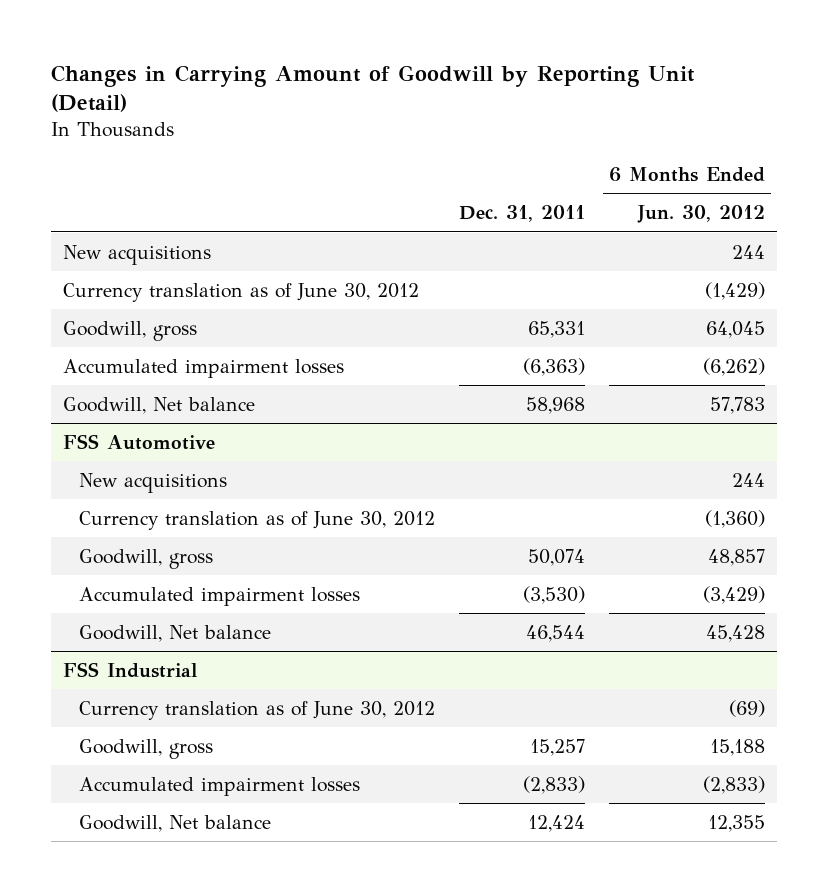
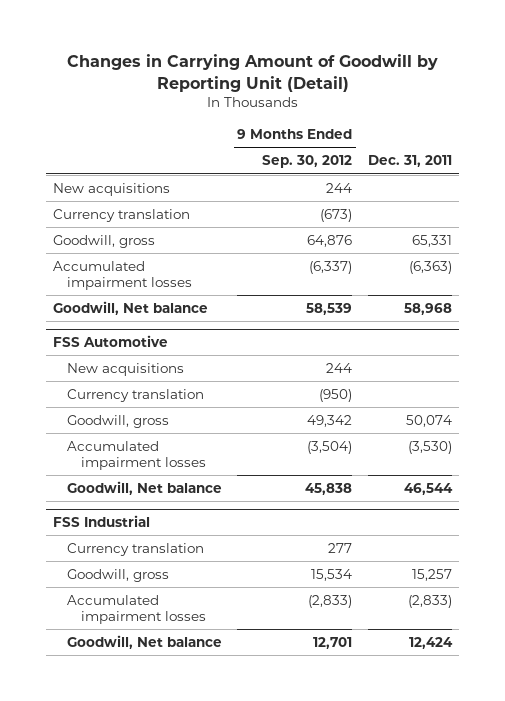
- | Dec. 31, 2011 | 6 Months Ended Jun. 30, 2012
+ | 9 Months Ended Sep. 30, 2012 | Dec. 31, 2011
- Currency translation as of June 30, 2012 | | (1,429)
+ Currency translation | (673) |
@ FSS Automotive
- Currency translation as of June 30, 2012 | | (1,360)
+ Currency translation | (950) |
@ FSS Industrial
- Currency translation as of June 30, 2012 | | (69)
+ Currency translation | 277 |

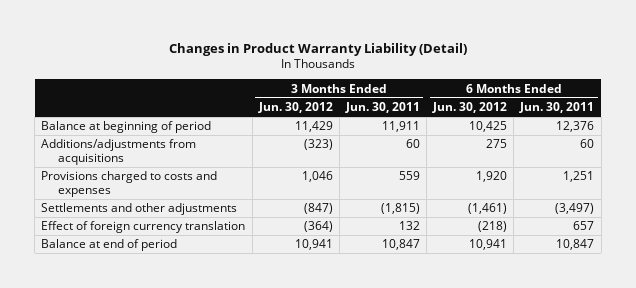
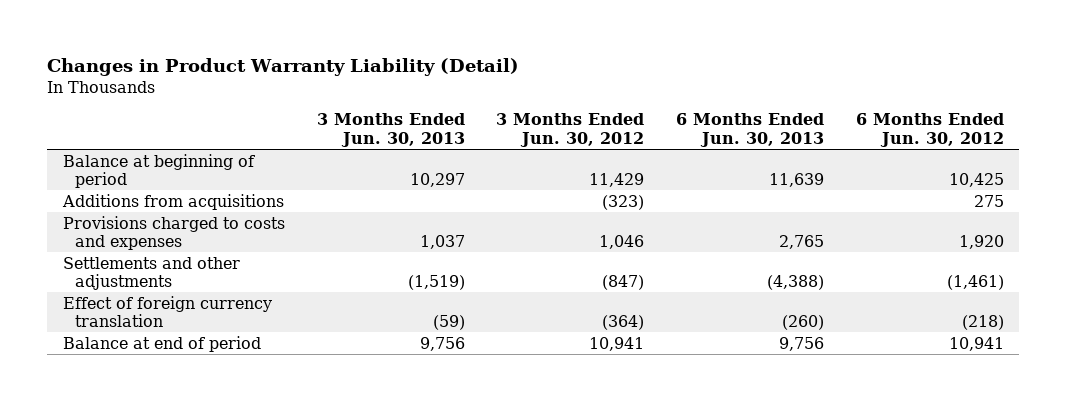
- | 3 Months Ended Jun. 30, 2012 | 3 Months Ended Jun. 30, 2011 | 6 Months Ended Jun. 30, 2012 | 6 Months Ended Jun. 30, 2011
+ | 3 Months Ended Jun. 30, 2013 | 3 Months Ended Jun. 30, 2012 | 6 Months Ended Jun. 30, 2013 | 6 Months Ended Jun. 30, 2012
- Additions/adjustments from acquisitions | (323) | 60 | 275 | 60
+ Additions from acquisitions | | (323) | | 275

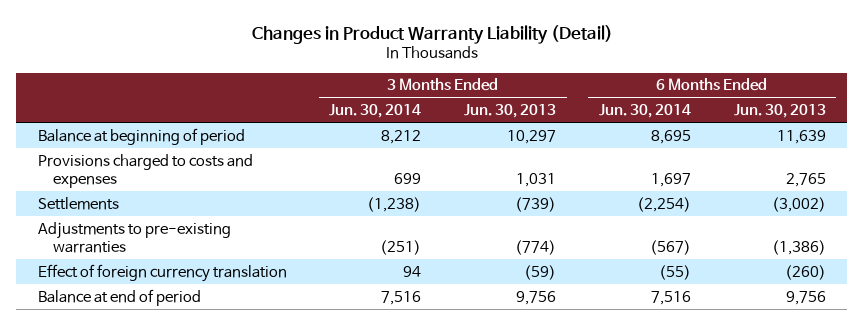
- | 3 Months Ended Jun. 30, 2013 | 3 Months Ended Jun. 30, 2012 | 6 Months Ended Jun. 30, 2013 | 6 Months Ended Jun. 30, 2012
+ | 3 Months Ended Jun. 30, 2014 | 3 Months Ended Jun. 30, 2013 | 6 Months Ended Jun. 30, 2014 | 6 Months Ended Jun. 30, 2013
- Additions from acquisitions | | (323) | | 275
- Provisions charged to costs and expenses | 1,037 | 1,046 | 2,765 | 1,920
- Settlements and other adjustments | (1,519) | (847) | (4,388) | (1,461)
+ Provisions charged to costs and expenses | 699 | 1,031 | 1,697 | 2,765
+ Settlements | (1,238) | (739) | (2,254) | (3,002)
+ Adjustments to pre-existing warranties | (251) | (774) | (567) | (1,386)

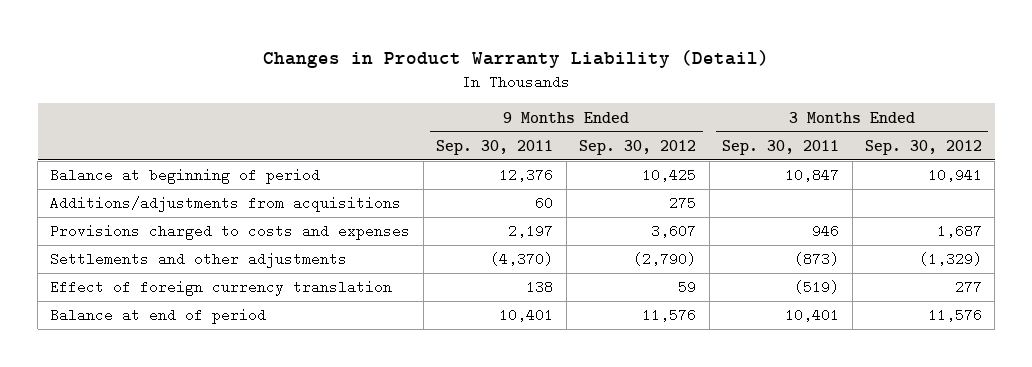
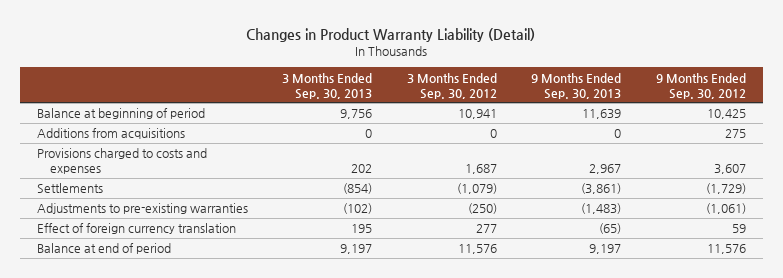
- | 9 Months Ended Sep. 30, 2011 | 9 Months Ended Sep. 30, 2012 | 3 Months Ended Sep. 30, 2011 | 3 Months Ended Sep. 30, 2012
+ | 3 Months Ended Sep. 30, 2013 | 3 Months Ended Sep. 30, 2012 | 9 Months Ended Sep. 30, 2013 | 9 Months Ended Sep. 30, 2012
- Additions/adjustments from acquisitions | 60 | 275 | |
+ Additions from acquisitions | 0 | 0 | 0 | 275
- Settlements and other adjustments | (4,370) | (2,790) | (873) | (1,329)
+ Settlements | (854) | (1,079) | (3,861) | (1,729)
+ Adjustments to pre-existing warranties | (102) | (250) | (1,483) | (1,061)

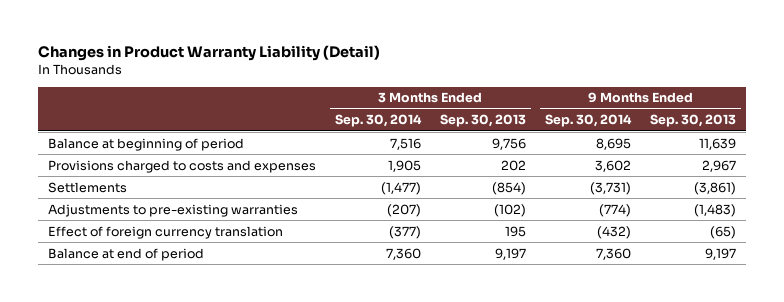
- | 3 Months Ended Sep. 30, 2013 | 3 Months Ended Sep. 30, 2012 | 9 Months Ended Sep. 30, 2013 | 9 Months Ended Sep. 30, 2012
+ | 3 Months Ended Sep. 30, 2014 | 3 Months Ended Sep. 30, 2013 | 9 Months Ended Sep. 30, 2014 | 9 Months Ended Sep. 30, 2013
- Additions from acquisitions | 0 | 0 | 0 | 275

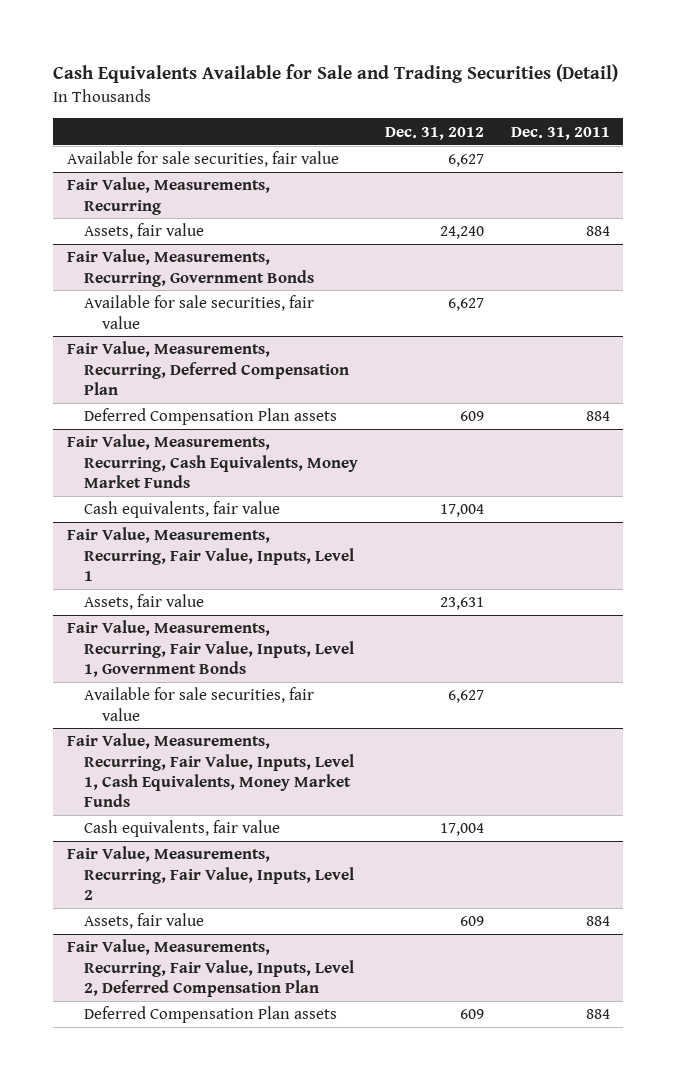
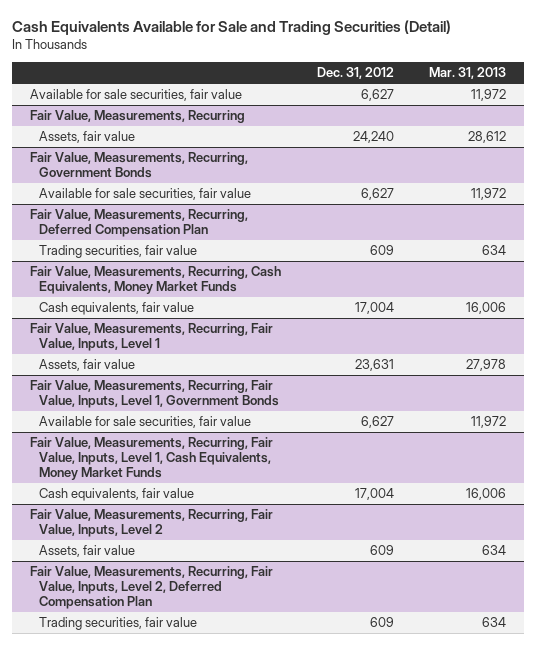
- | Dec. 31, 2012 | Dec. 31, 2011
+ | Dec. 31, 2012 | Mar. 31, 2013
@ Fair Value, Measurements, Recurring, Deferred Compensation Plan
- Deferred Compensation Plan assets | 609 | 884
+ Trading securities, fair value | 609 | 634
@ Fair Value, Measurements, Recurring, Fair Value, Inputs, Level 2, Deferred Compensation Plan
- Deferred Compensation Plan assets | 609 | 884
+ Trading securities, fair value | 609 | 634

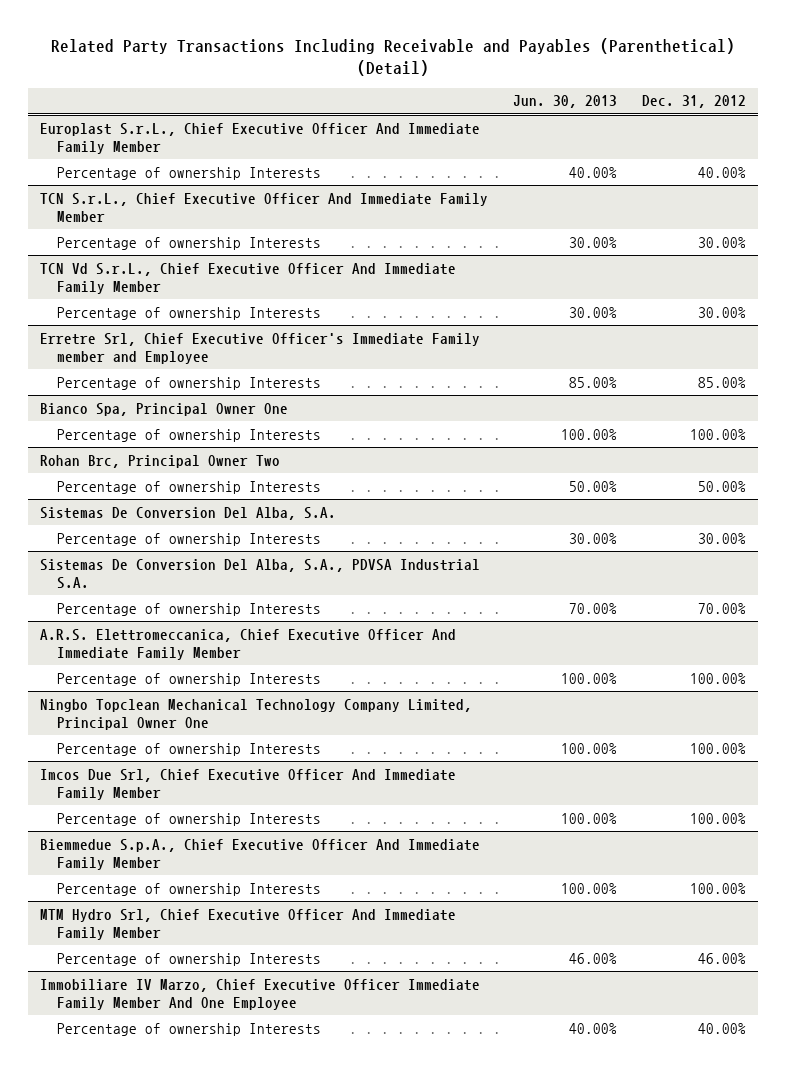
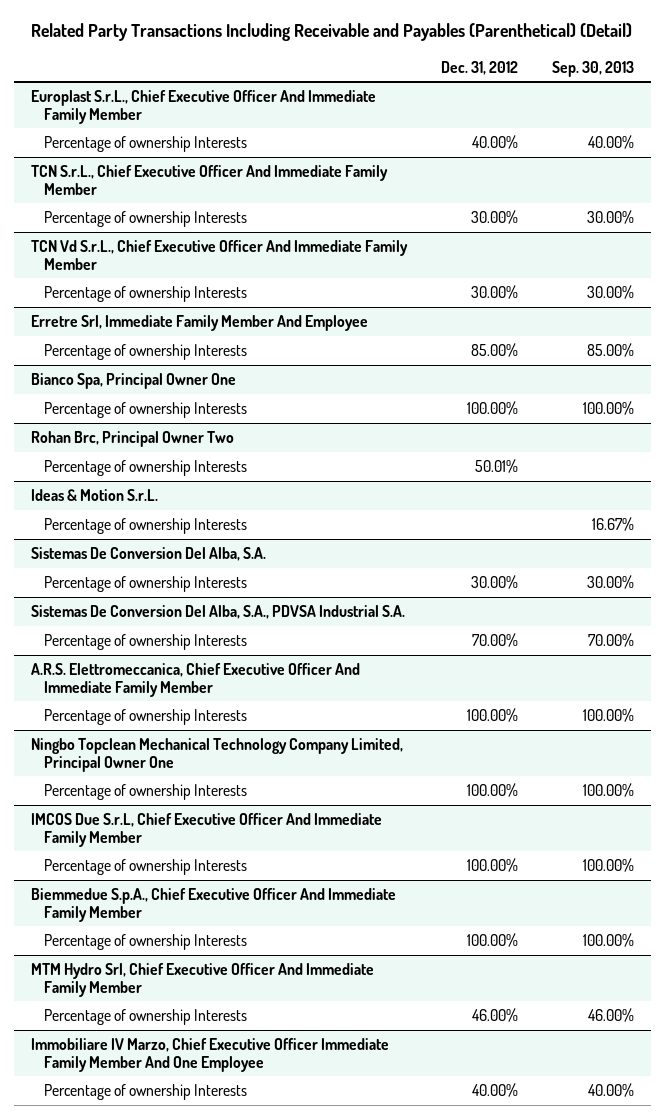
- | Jun. 30, 2013 | Dec. 31, 2012
+ | Dec. 31, 2012 | Sep. 30, 2013
- Erretre Srl, Chief Executive Officer's Immediate Family member and Employee
+ Erretre Srl, Immediate Family Member And Employee
@ Rohan Brc, Principal Owner Two
- Percentage of ownership Interests | 50.00% | 50.00%
+ Percentage of ownership Interests | 50.01% |
+ Ideas & Motion S.r.L.
+ Percentage of ownership Interests | | 16.67%
- Imcos Due Srl, Chief Executive Officer And Immediate Family Member
+ IMCOS Due S.r.L, Chief Executive Officer And Immediate Family Member

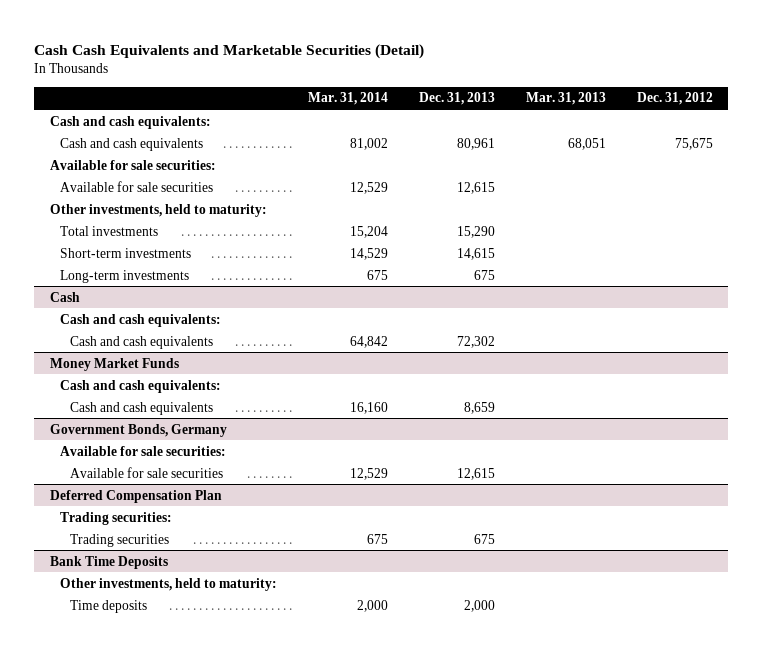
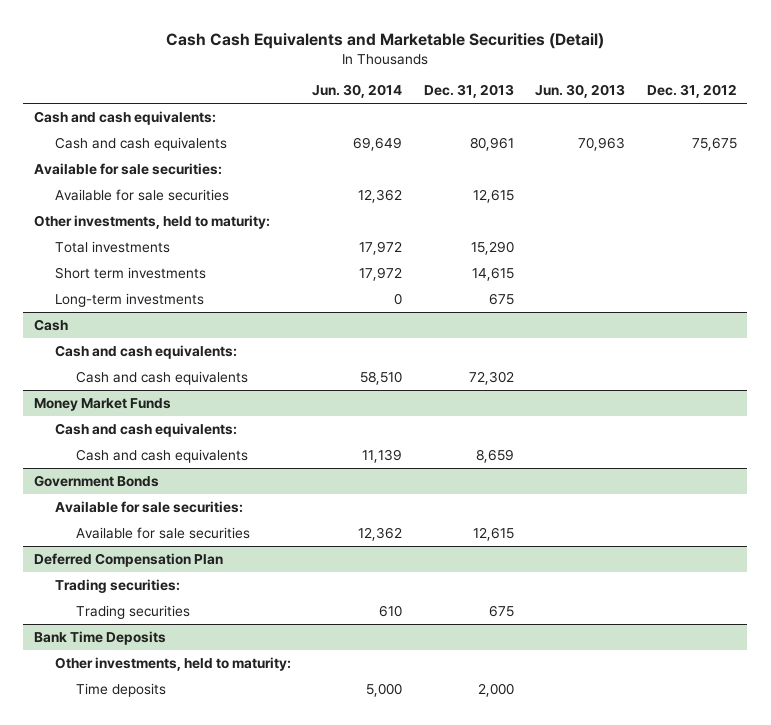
- | Mar. 31, 2014 | Dec. 31, 2013 | Mar. 31, 2013 | Dec. 31, 2012
+ | Jun. 30, 2014 | Dec. 31, 2013 | Jun. 30, 2013 | Dec. 31, 2012
- Short-term investments | 14,529 | 14,615 | |
+ Short term investments | 17,972 | 14,615 | |
- Government Bonds, Germany
+ Government Bonds

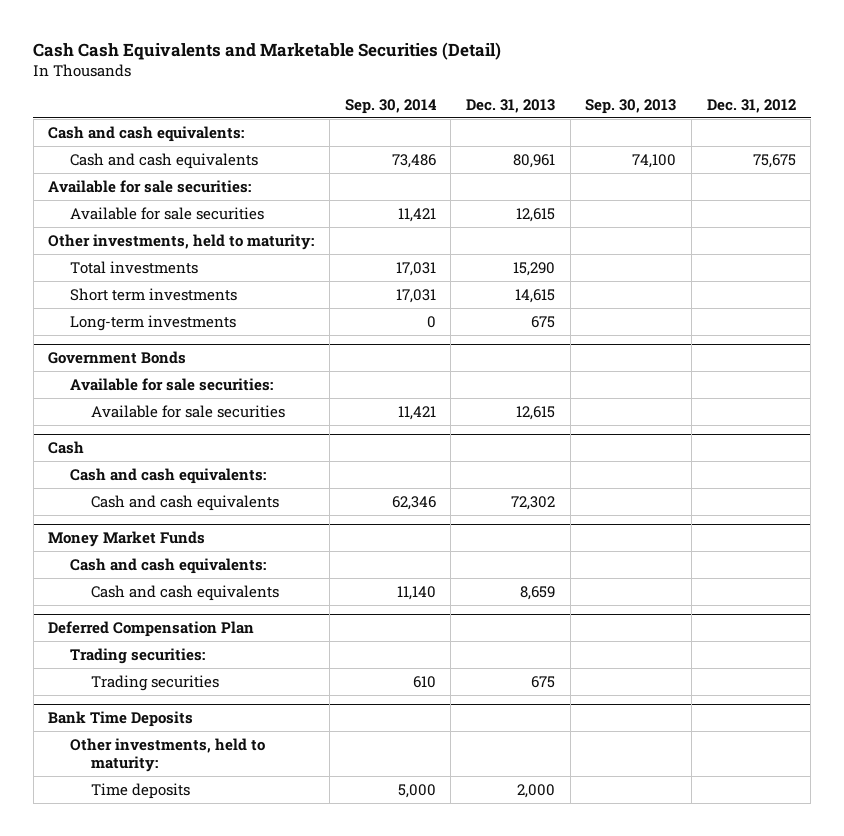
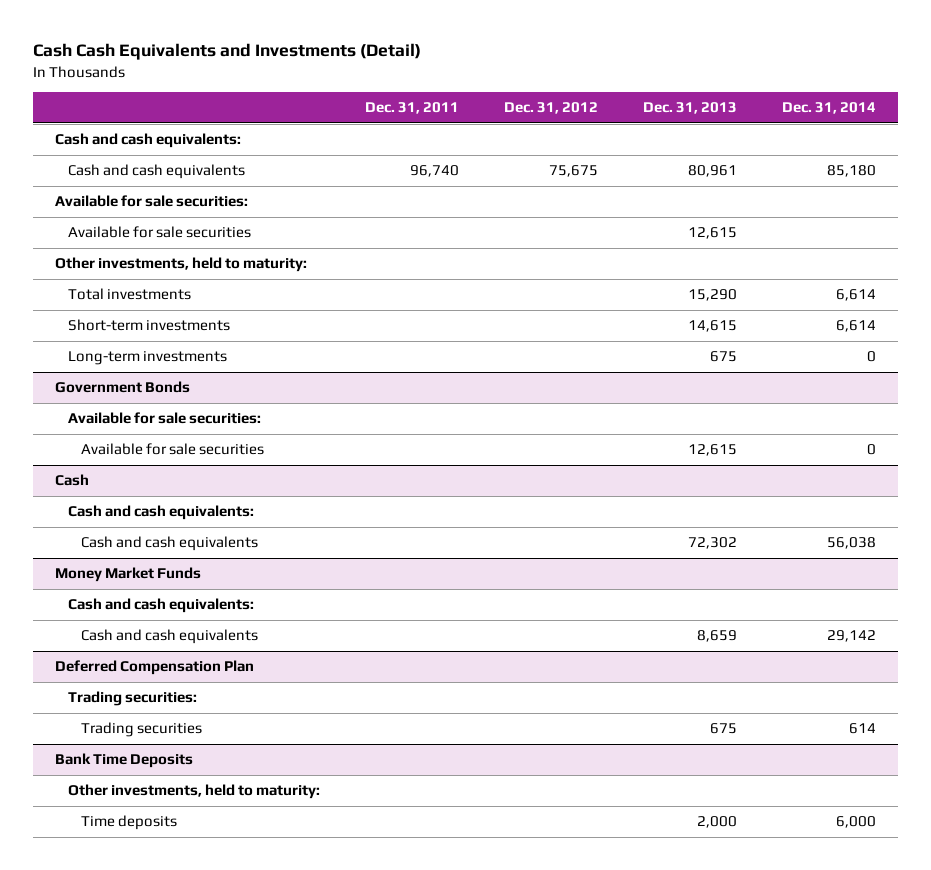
- Cash Cash Equivalents and Marketable Securities (Detail)
+ Cash Cash Equivalents and Investments (Detail)
- | Sep. 30, 2014 | Dec. 31, 2013 | Sep. 30, 2013 | Dec. 31, 2012
+ | Dec. 31, 2011 | Dec. 31, 2012 | Dec. 31, 2013 | Dec. 31, 2014
- Short term investments | 17,031 | 14,615 | |
+ Short-term investments | | | 14,615 | 6,614

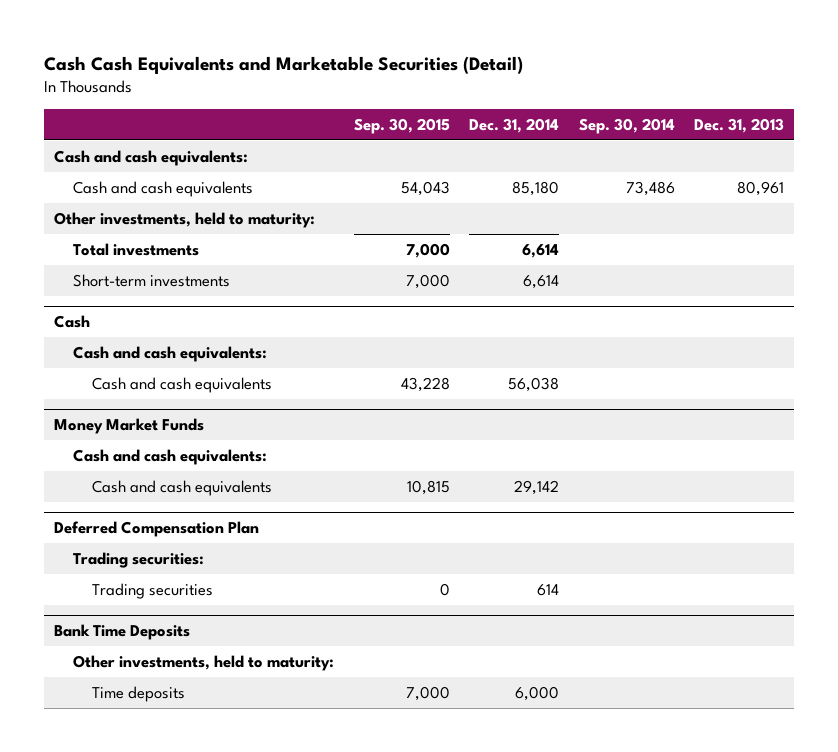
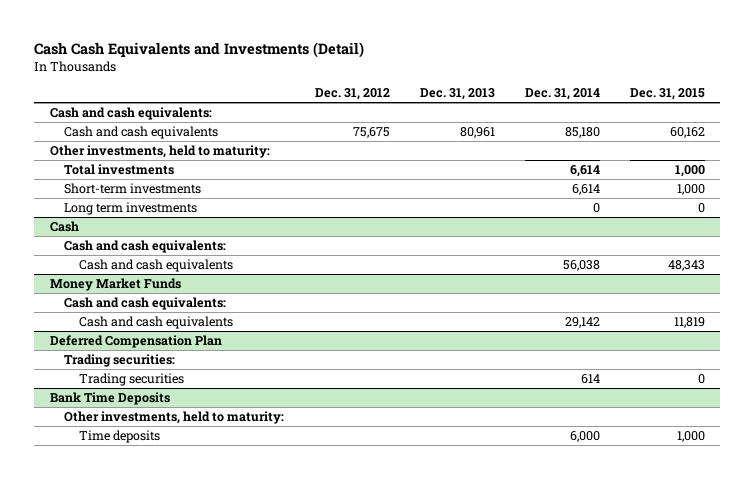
- Cash Cash Equivalents and Marketable Securities (Detail)
+ Cash Cash Equivalents and Investments (Detail)
- | Sep. 30, 2015 | Dec. 31, 2014 | Sep. 30, 2014 | Dec. 31, 2013
+ | Dec. 31, 2012 | Dec. 31, 2013 | Dec. 31, 2014 | Dec. 31, 2015
+ Long term investments | | | 0 | 0

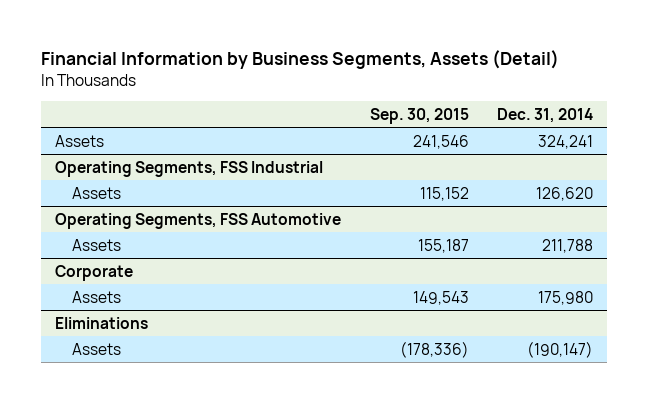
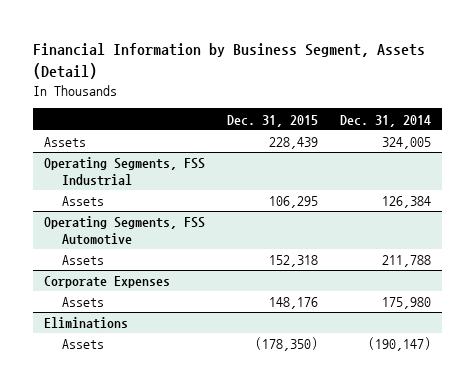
- Financial Information by Business Segments, Assets (Detail)
+ Financial Information by Business Segment, Assets (Detail)
- | Sep. 30, 2015 | Dec. 31, 2014
+ | Dec. 31, 2015 | Dec. 31, 2014
- Assets | 241,546 | 324,241
+ Assets | 228,439 | 324,005
@ Operating Segments, FSS Industrial
- Assets | 115,152 | 126,620
+ Assets | 106,295 | 126,384
- Corporate
+ Corporate Expenses

